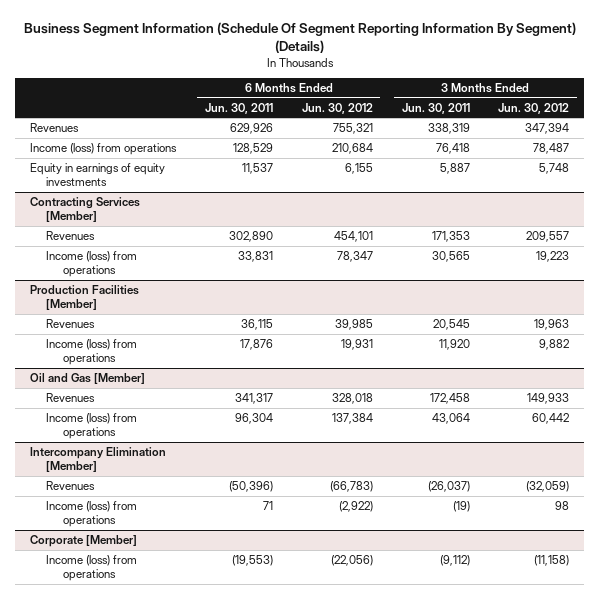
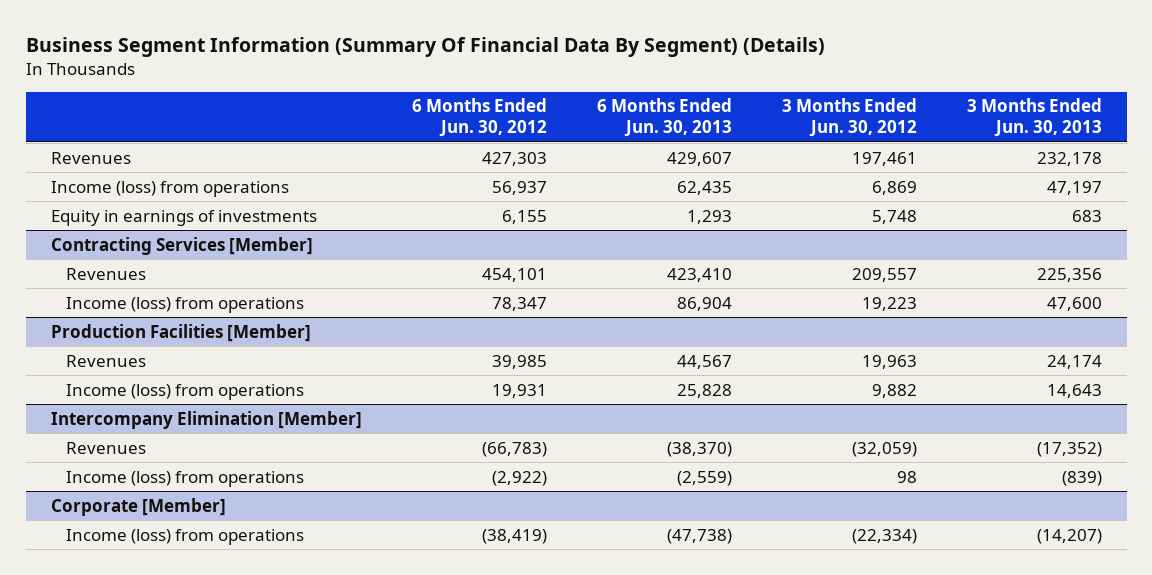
- Business Segment Information (Schedule Of Segment Reporting Information By Segment) (Details)
+ Business Segment Information (Summary Of Financial Data By Segment) (Details)
- | 6 Months Ended Jun. 30, 2011 | 6 Months Ended Jun. 30, 2012 | 3 Months Ended Jun. 30, 2011 | 3 Months Ended Jun. 30, 2012
+ | 6 Months Ended Jun. 30, 2012 | 6 Months Ended Jun. 30, 2013 | 3 Months Ended Jun. 30, 2012 | 3 Months Ended Jun. 30, 2013
- Revenues | 629,926 | 755,321 | 338,319 | 347,394
- Income (loss) from operations | 128,529 | 210,684 | 76,418 | 78,487
- Equity in earnings of equity investments | 11,537 | 6,155 | 5,887 | 5,748
+ Revenues | 427,303 | 429,607 | 197,461 | 232,178
+ Income (loss) from operations | 56,937 | 62,435 | 6,869 | 47,197
+ Equity in earnings of investments | 6,155 | 1,293 | 5,748 | 683
- Oil and Gas [Member]
- Revenues | 341,317 | 328,018 | 172,458 | 149,933
- Income (loss) from operations | 96,304 | 137,384 | 43,064 | 60,442
@ Corporate [Member]
- Income (loss) from operations | (19,553) | (22,056) | (9,112) | (11,158)
+ Income (loss) from operations | (38,419) | (47,738) | (22,334) | (14,207)

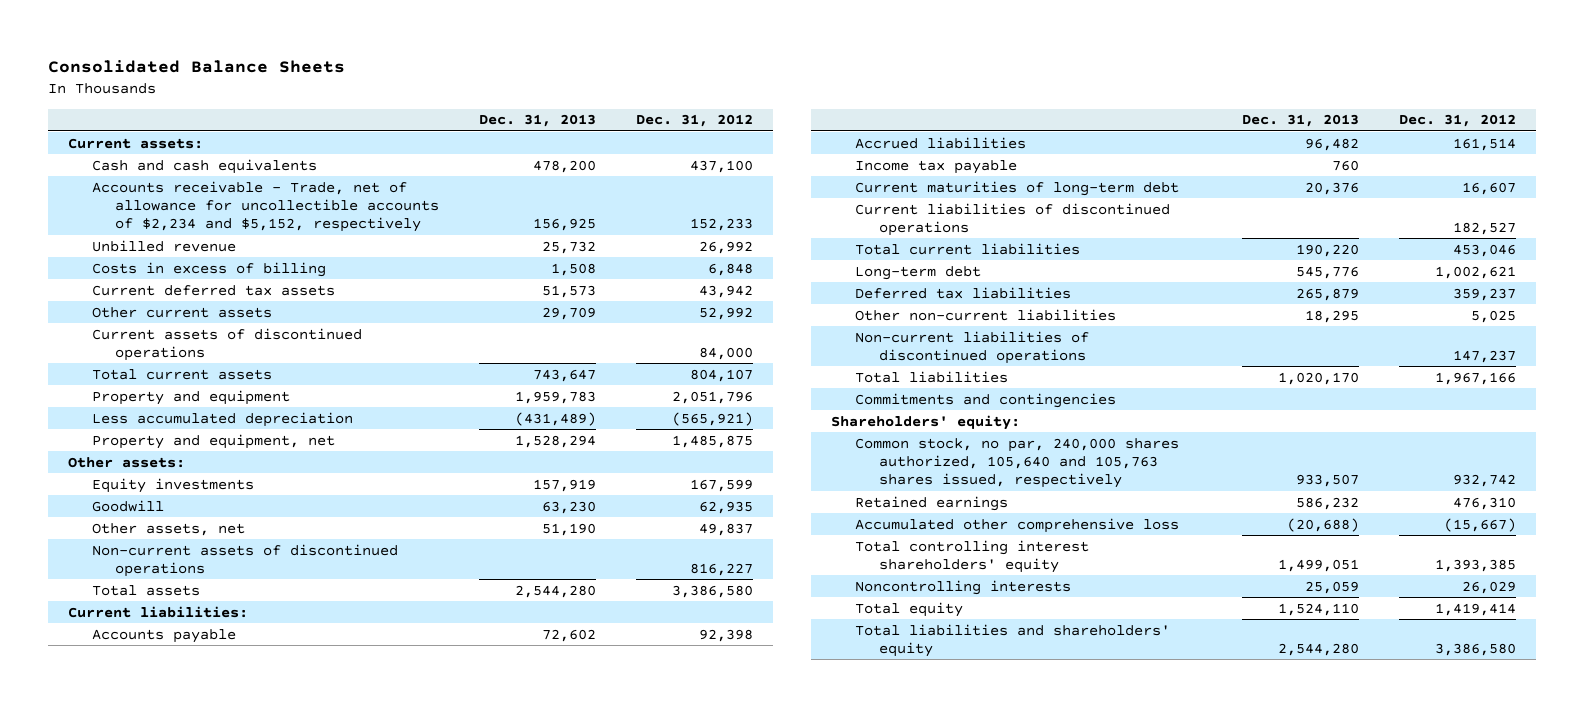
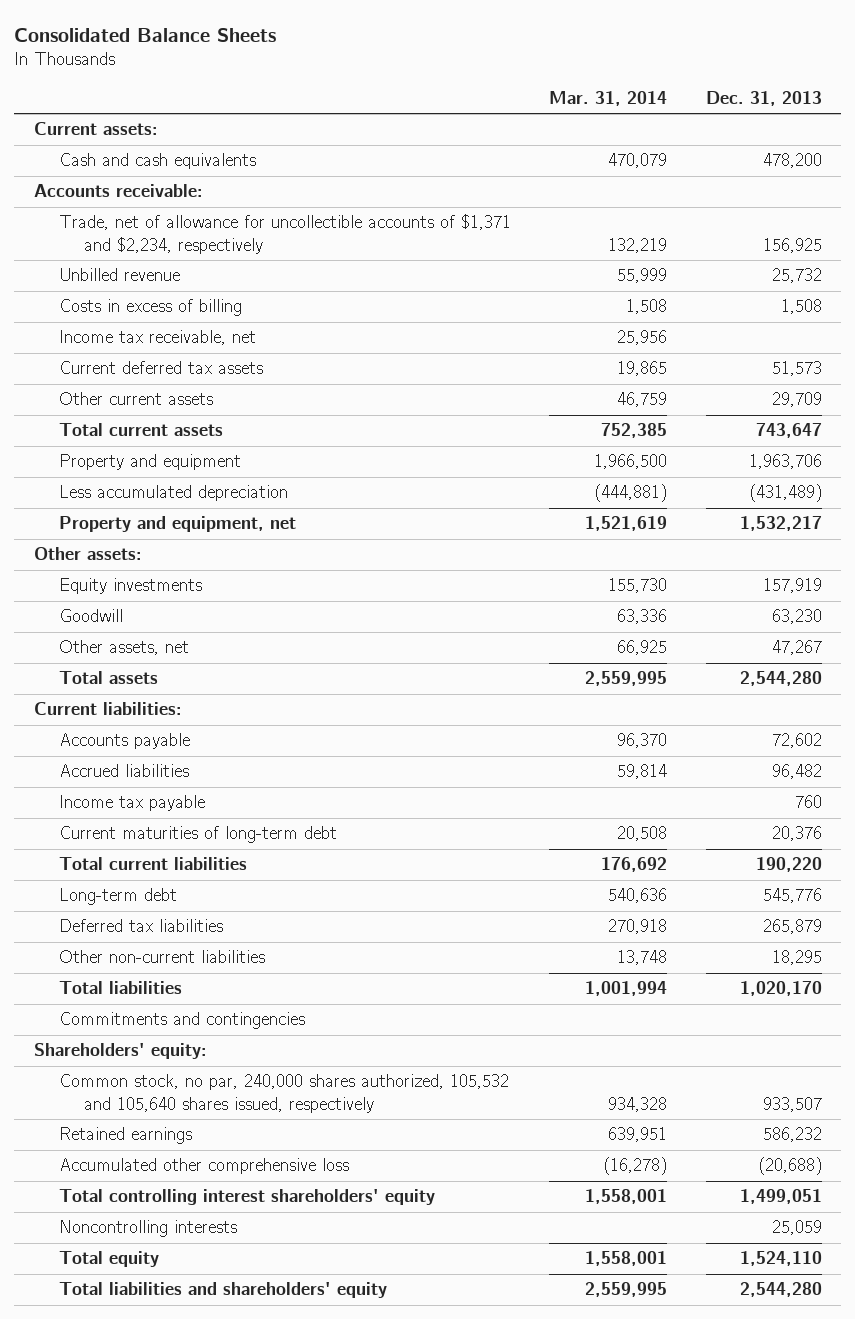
- | Dec. 31, 2013 | Dec. 31, 2012
+ | Mar. 31, 2014 | Dec. 31, 2013
- Accounts receivable - Trade, net of allowance for uncollectible accounts of $2,234 and $5,152, respectively | 156,925 | 152,233
+ Accounts receivable:
+ Trade, net of allowance for uncollectible accounts of $1,371 and $2,234, respectively | 132,219 | 156,925
+ Income tax receivable, net | 25,956 |
- Current assets of discontinued operations | | 84,000
- Property and equipment | 1,959,783 | 2,051,796
+ Property and equipment | 1,966,500 | 1,963,706
- Property and equipment, net | 1,528,294 | 1,485,875
+ Property and equipment, net | 1,521,619 | 1,532,217
- Other assets, net | 51,190 | 49,837
- Non-current assets of discontinued operations | | 816,227
+ Other assets, net | 66,925 | 47,267
- Current liabilities of discontinued operations | | 182,527
- Non-current liabilities of discontinued operations | | 147,237
- Common stock, no par, 240,000 shares authorized, 105,640 and 105,763 shares issued, respectively | 933,507 | 932,742
+ Common stock, no par, 240,000 shares authorized, 105,532 and 105,640 shares issued, respectively | 934,328 | 933,507

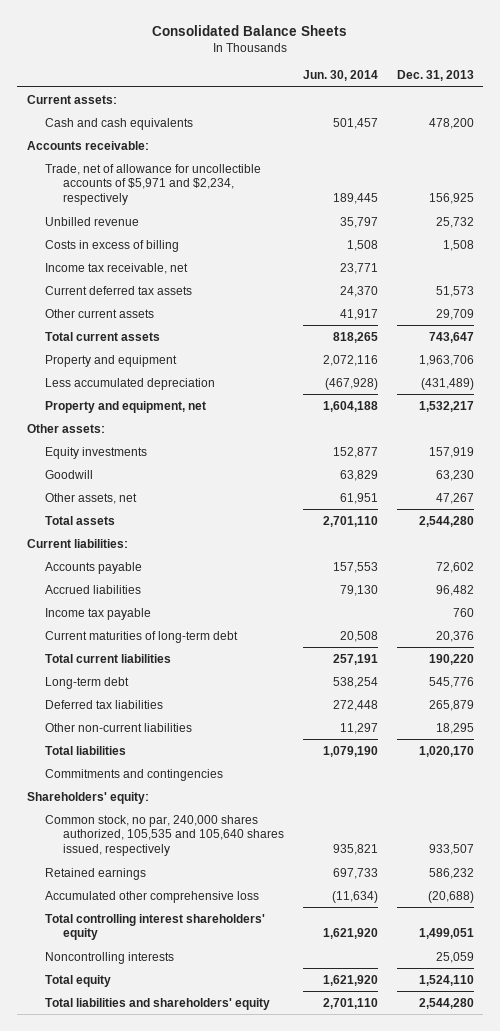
- | Mar. 31, 2014 | Dec. 31, 2013
+ | Jun. 30, 2014 | Dec. 31, 2013
- Trade, net of allowance for uncollectible accounts of $1,371 and $2,234, respectively | 132,219 | 156,925
+ Trade, net of allowance for uncollectible accounts of $5,971 and $2,234, respectively | 189,445 | 156,925
- Common stock, no par, 240,000 shares authorized, 105,532 and 105,640 shares issued, respectively | 934,328 | 933,507
+ Common stock, no par, 240,000 shares authorized, 105,535 and 105,640 shares issued, respectively | 935,821 | 933,507

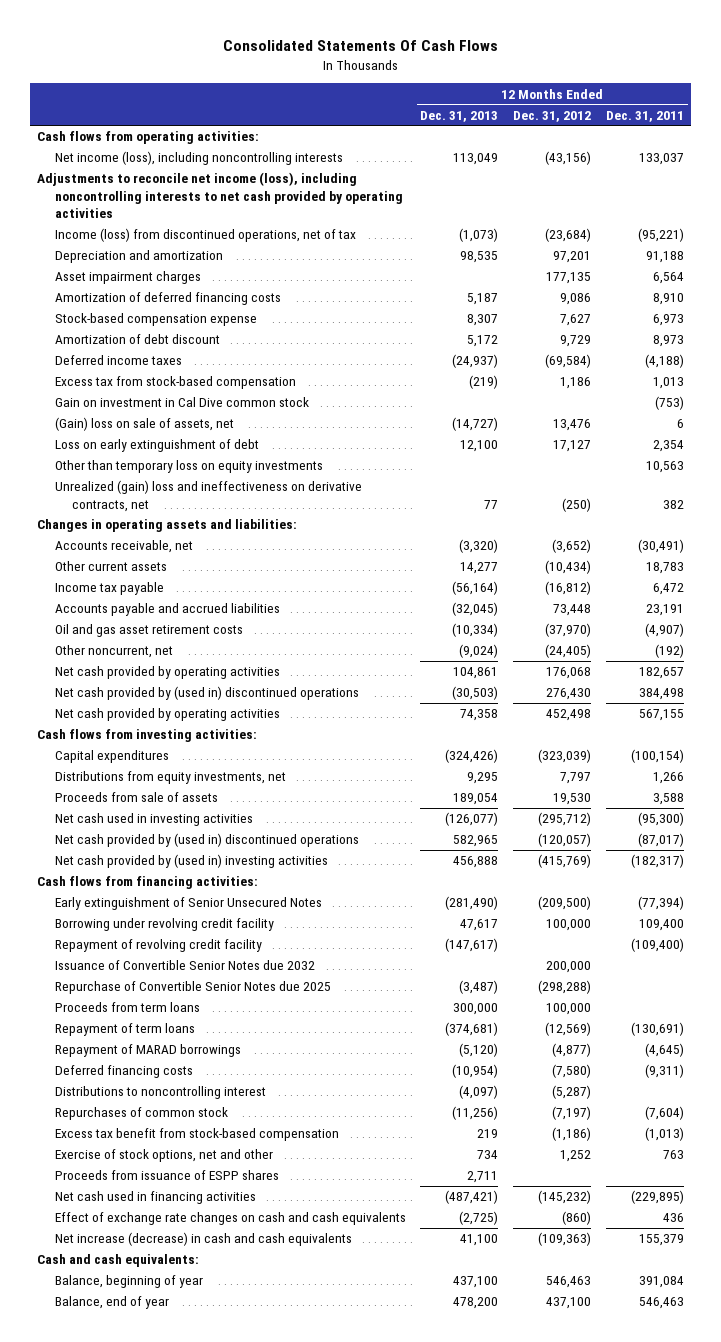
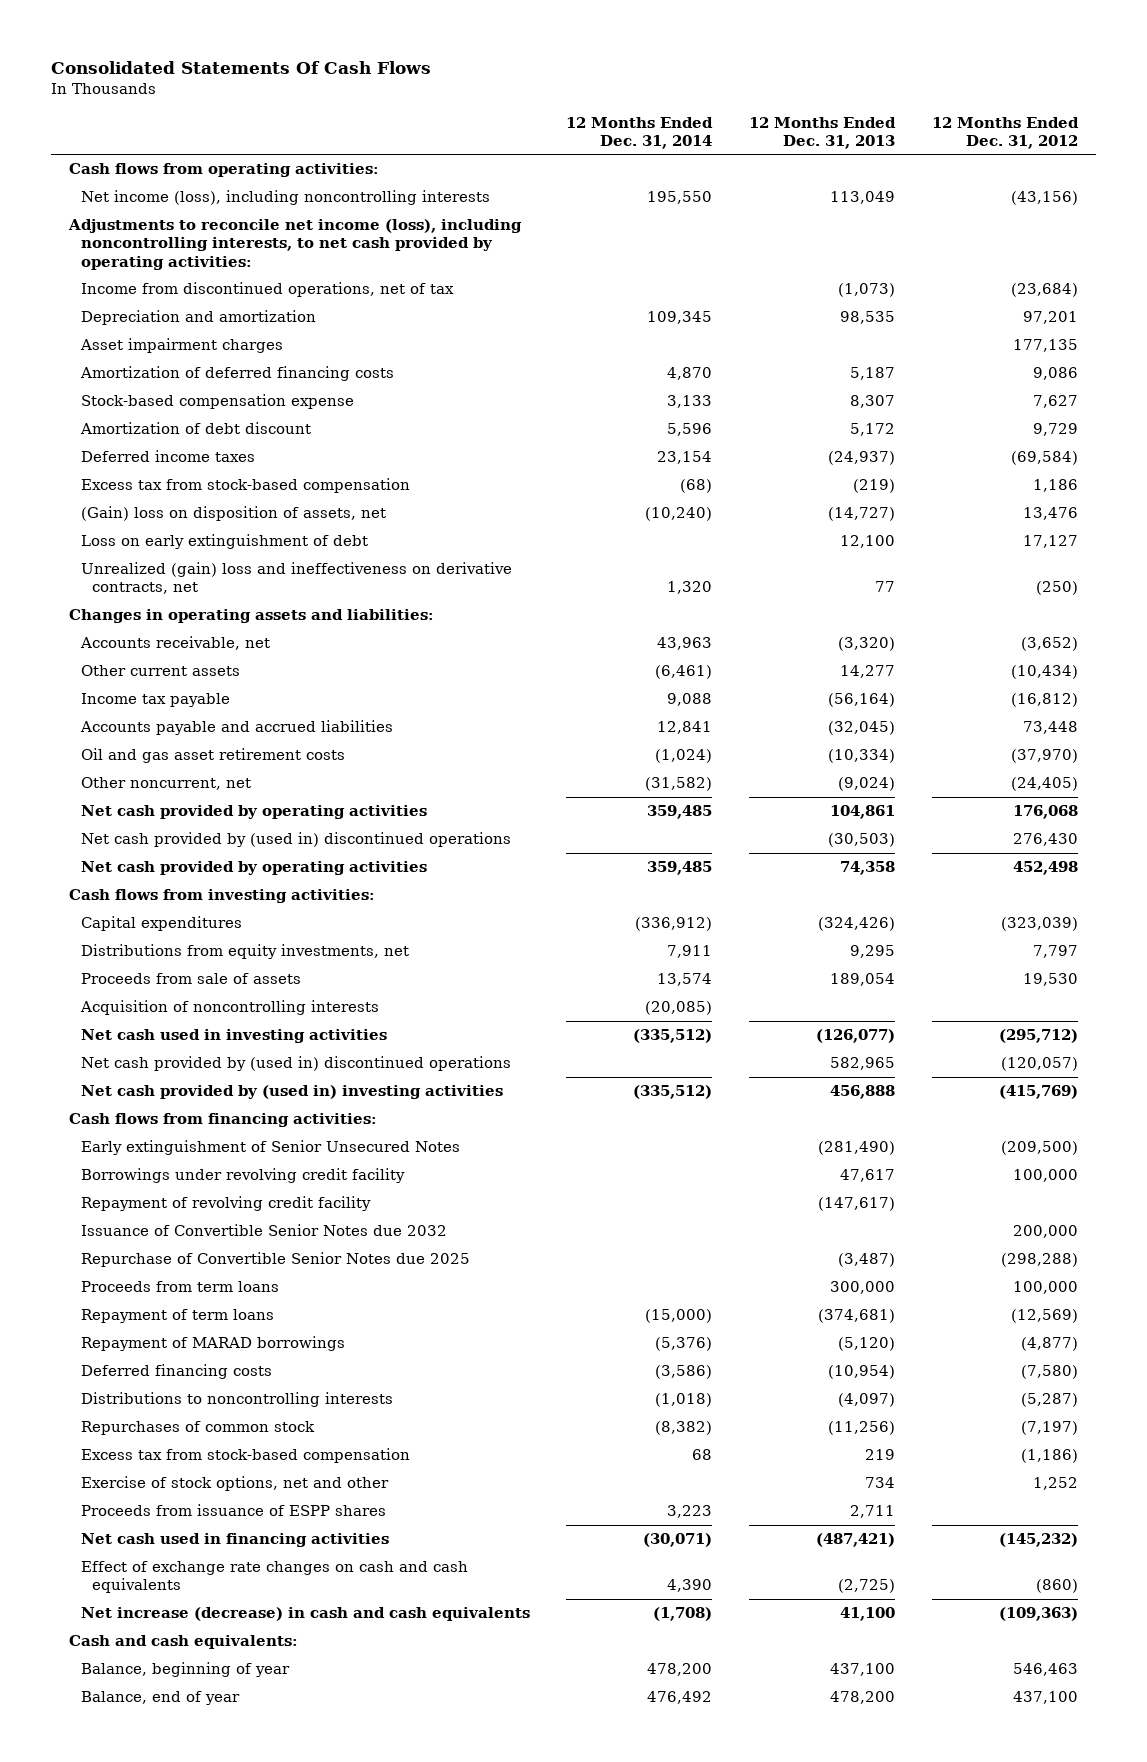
- | 12 Months Ended Dec. 31, 2013 | 12 Months Ended Dec. 31, 2012 | 12 Months Ended Dec. 31, 2011
+ | 12 Months Ended Dec. 31, 2014 | 12 Months Ended Dec. 31, 2013 | 12 Months Ended Dec. 31, 2012
- Adjustments to reconcile net income (loss), including noncontrolling interests to net cash provided by operating activities
- Income (loss) from discontinued operations, net of tax | (1,073) | (23,684) | (95,221)
+ Adjustments to reconcile net income (loss), including noncontrolling interests, to net cash provided by operating activities:
+ Income from discontinued operations, net of tax | | (1,073) | (23,684)
- Gain on investment in Cal Dive common stock | | | (753)
- (Gain) loss on sale of assets, net | (14,727) | 13,476 | 6
+ (Gain) loss on disposition of assets, net | (10,240) | (14,727) | 13,476
- Other than temporary loss on equity investments | | | 10,563
+ Acquisition of noncontrolling interests | (20,085) | |
- Borrowing under revolving credit facility | 47,617 | 100,000 | 109,400
+ Borrowings under revolving credit facility | | 47,617 | 100,000
- Distributions to noncontrolling interest | (4,097) | (5,287) |
+ Distributions to noncontrolling interests | (1,018) | (4,097) | (5,287)
- Excess tax benefit from stock-based compensation | 219 | (1,186) | (1,013)
+ Excess tax from stock-based compensation | 68 | 219 | (1,186)

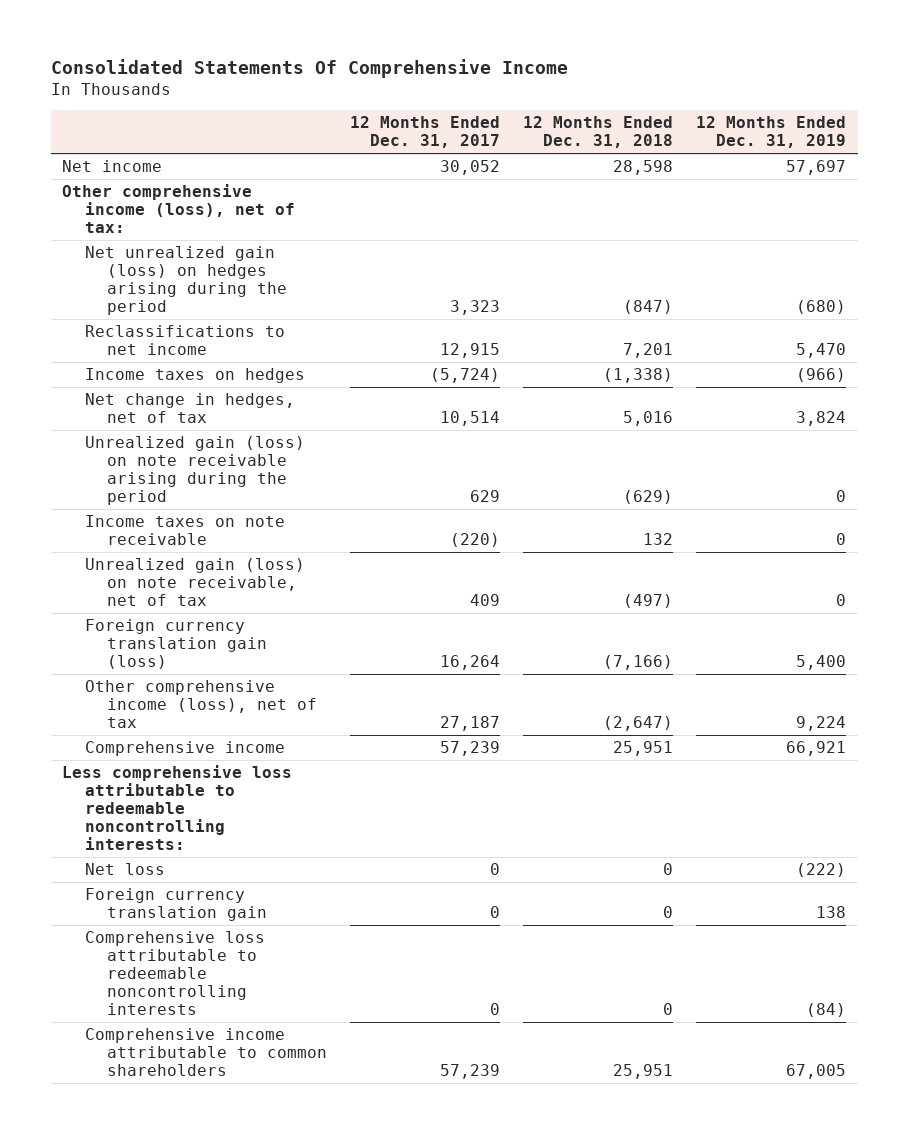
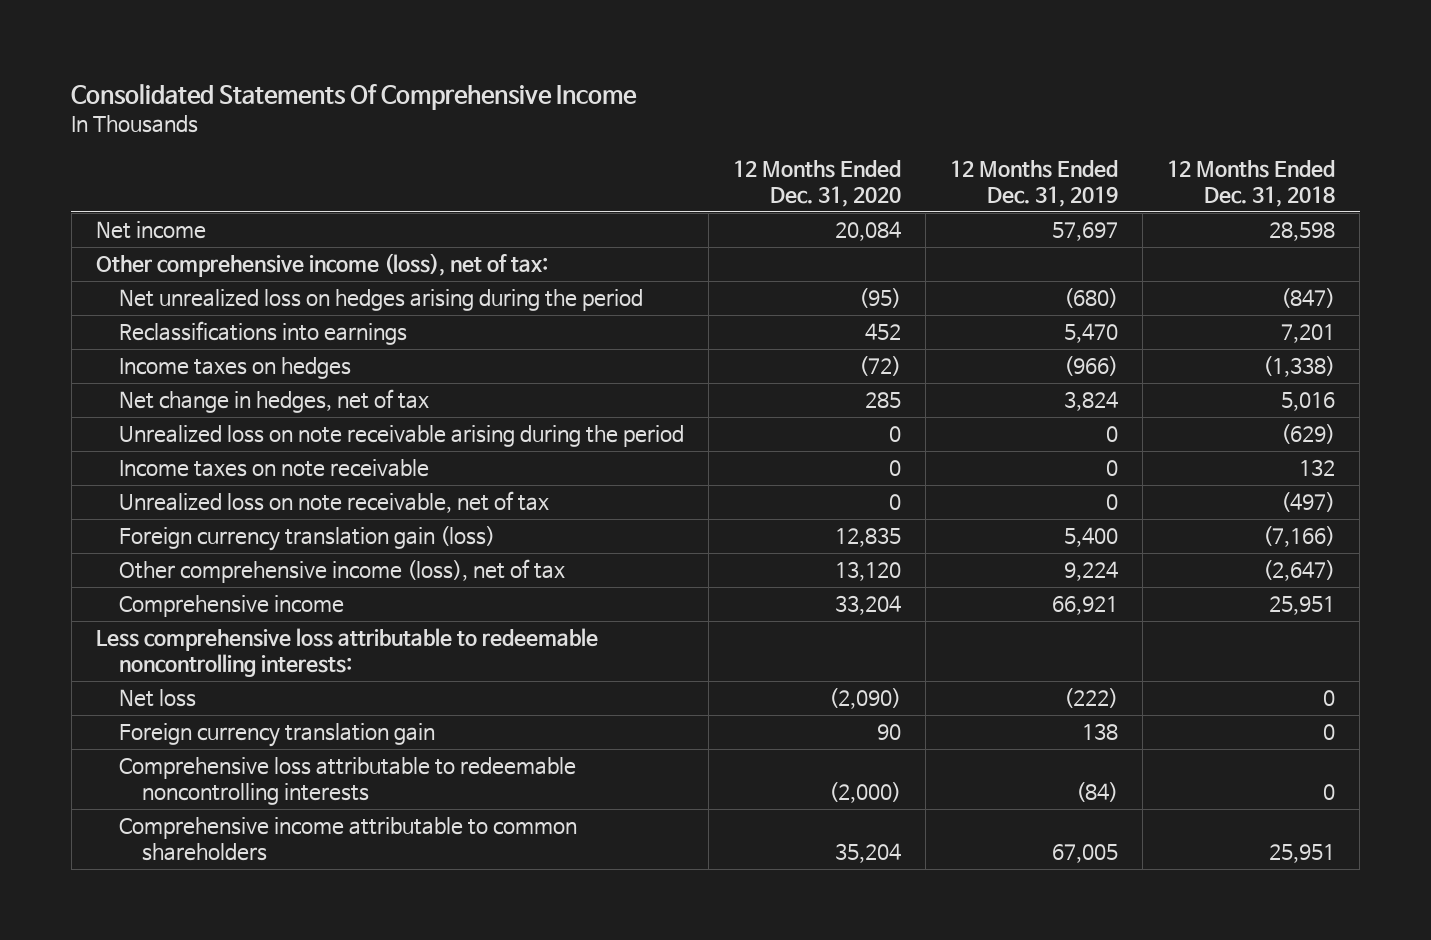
- | 12 Months Ended Dec. 31, 2017 | 12 Months Ended Dec. 31, 2018 | 12 Months Ended Dec. 31, 2019
+ | 12 Months Ended Dec. 31, 2020 | 12 Months Ended Dec. 31, 2019 | 12 Months Ended Dec. 31, 2018
- Net unrealized gain (loss) on hedges arising during the period | 3,323 | (847) | (680)
- Reclassifications to net income | 12,915 | 7,201 | 5,470
+ Net unrealized loss on hedges arising during the period | (95) | (680) | (847)
+ Reclassifications into earnings | 452 | 5,470 | 7,201
- Unrealized gain (loss) on note receivable arising during the period | 629 | (629) | 0
+ Unrealized loss on note receivable arising during the period | 0 | 0 | (629)
- Unrealized gain (loss) on note receivable, net of tax | 409 | (497) | 0
+ Unrealized loss on note receivable, net of tax | 0 | 0 | (497)

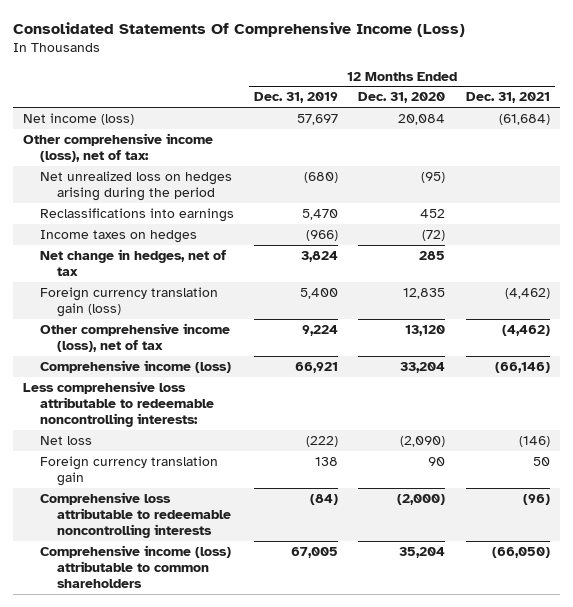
- Consolidated Statements Of Comprehensive Income
+ Consolidated Statements Of Comprehensive Income (Loss)
- | 12 Months Ended Dec. 31, 2020 | 12 Months Ended Dec. 31, 2019 | 12 Months Ended Dec. 31, 2018
+ | 12 Months Ended Dec. 31, 2019 | 12 Months Ended Dec. 31, 2020 | 12 Months Ended Dec. 31, 2021
- Net income | 20,084 | 57,697 | 28,598
+ Net income (loss) | 57,697 | 20,084 | (61,684)
- Unrealized loss on note receivable arising during the period | 0 | 0 | (629)
- Income taxes on note receivable | 0 | 0 | 132
- Unrealized loss on note receivable, net of tax | 0 | 0 | (497)
- Comprehensive income | 33,204 | 66,921 | 25,951
+ Comprehensive income (loss) | 66,921 | 33,204 | (66,146)
- Comprehensive income attributable to common shareholders | 35,204 | 67,005 | 25,951
+ Comprehensive income (loss) attributable to common shareholders | 67,005 | 35,204 | (66,050)

